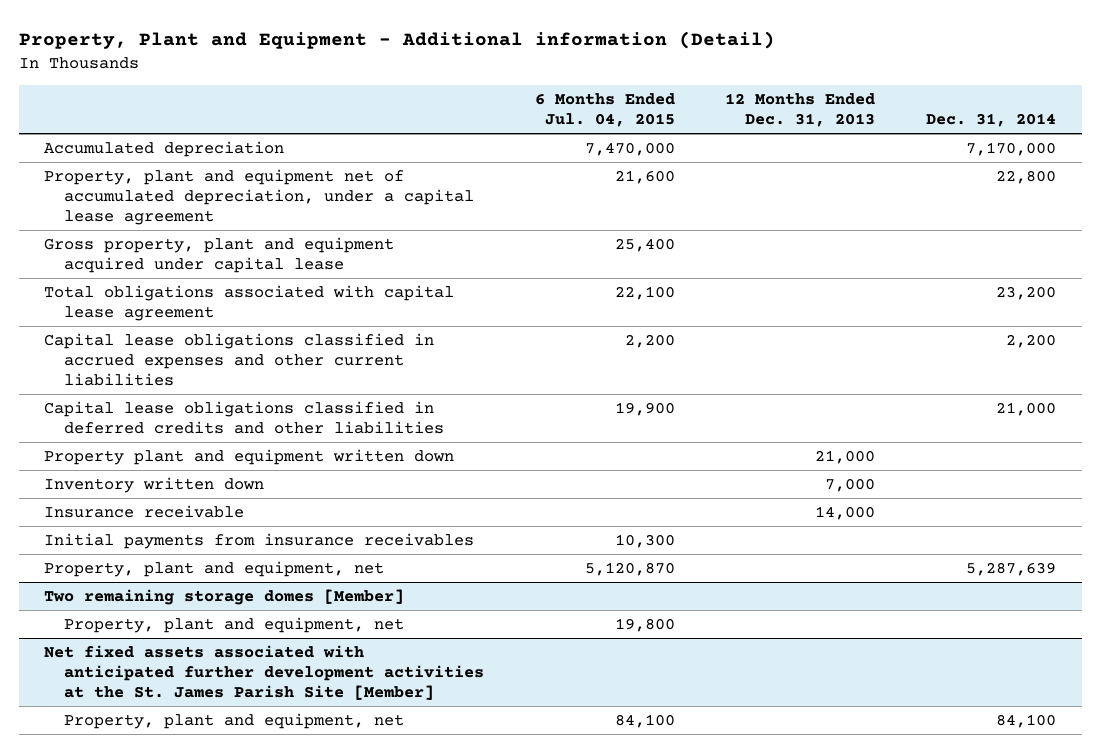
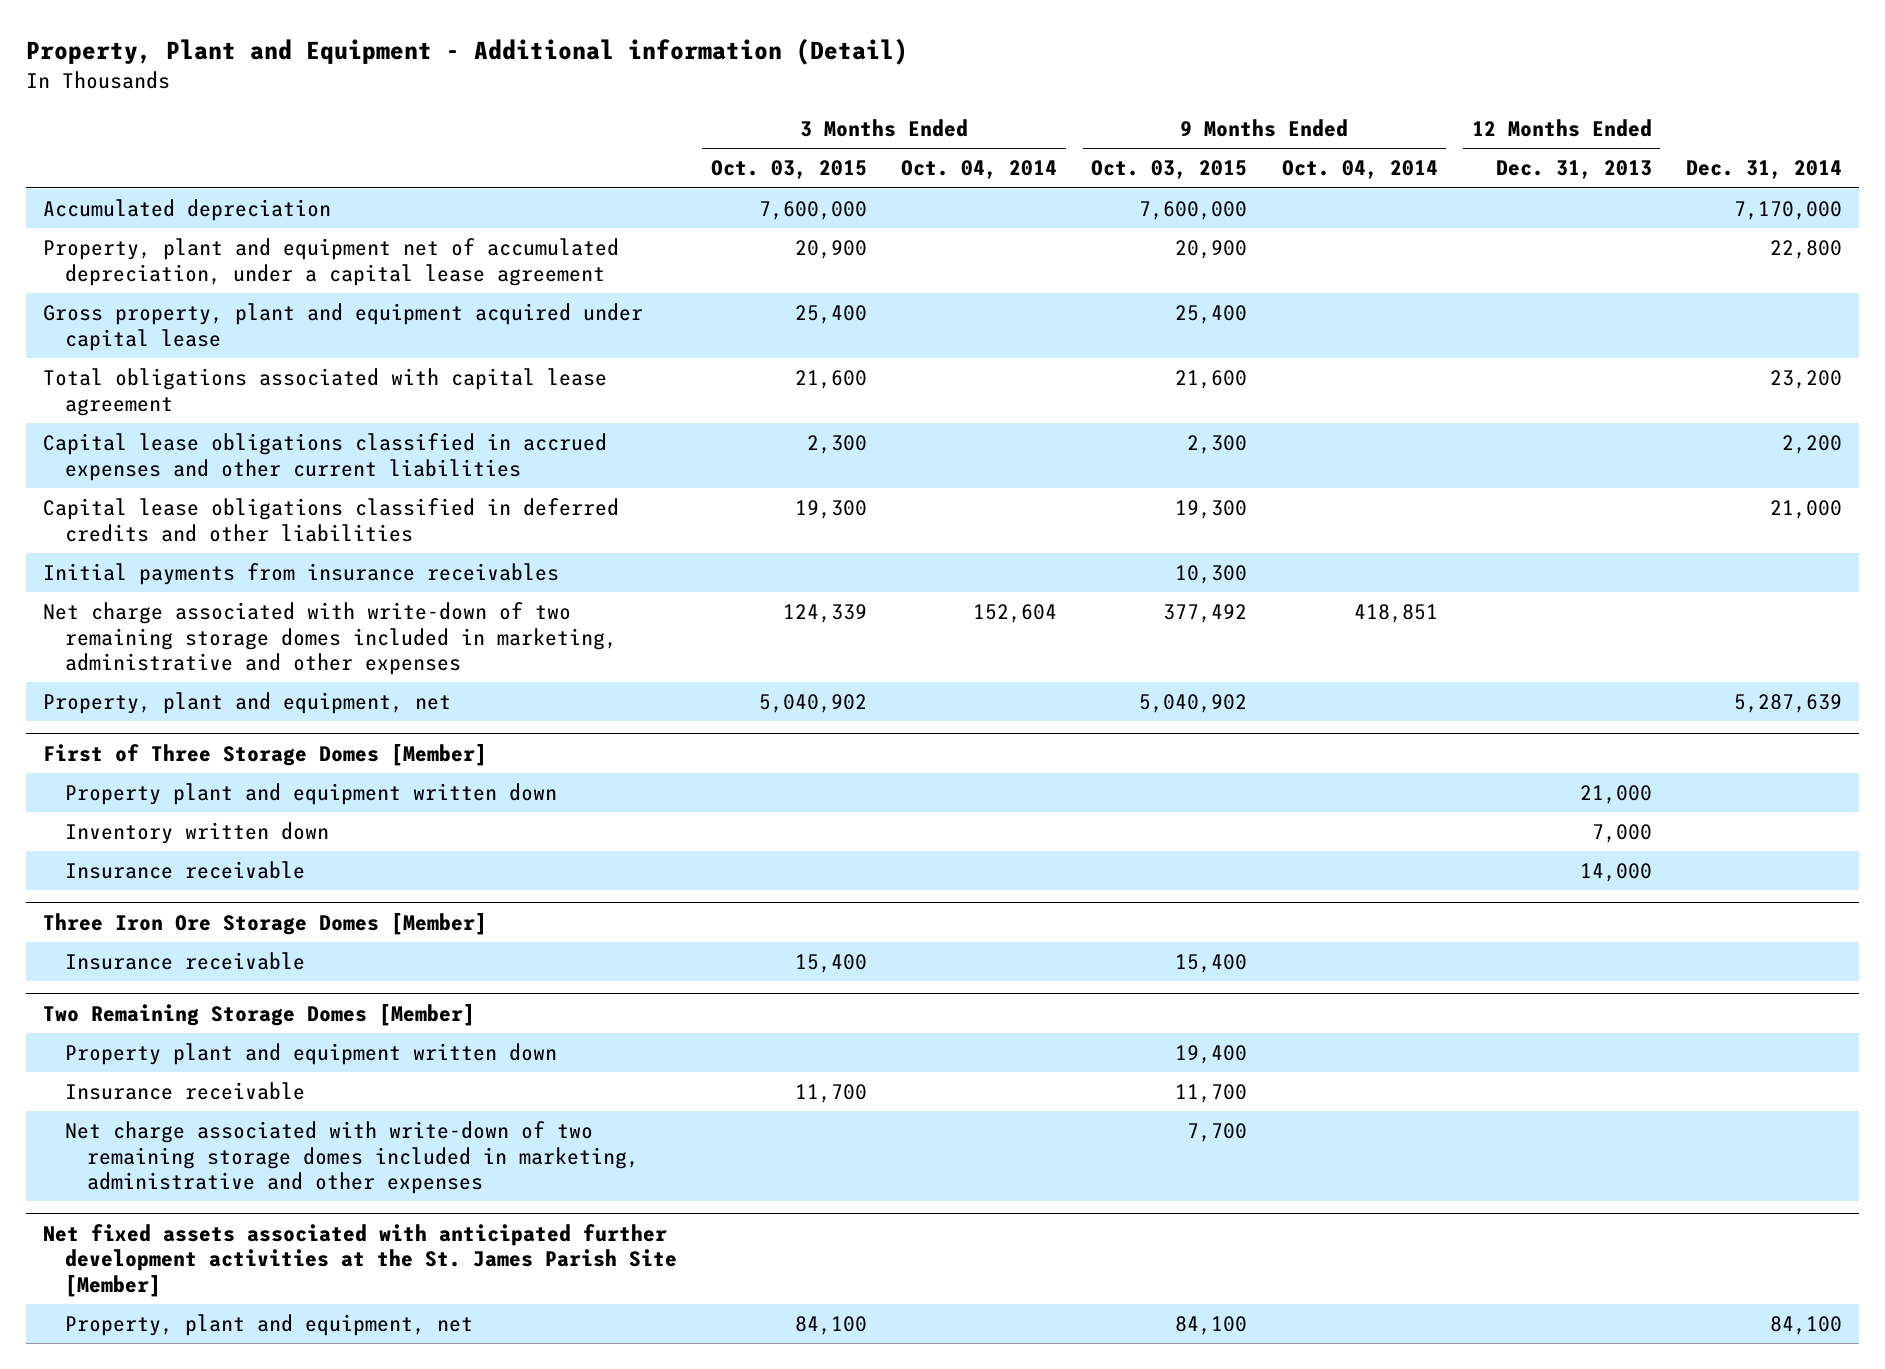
- | 6 Months Ended Jul. 04, 2015 | 12 Months Ended Dec. 31, 2013 | Dec. 31, 2014
+ | 3 Months Ended Oct. 03, 2015 | 3 Months Ended Oct. 04, 2014 | 9 Months Ended Oct. 03, 2015 | 9 Months Ended Oct. 04, 2014 | 12 Months Ended Dec. 31, 2013 | Dec. 31, 2014
- Property plant and equipment written down | | 21,000 |
- Inventory written down | | 7,000 |
- Insurance receivable | | 14,000 |
+ Net charge associated with write-down of two remaining storage domes included in marketing, administrative and other expenses | 124,339 | 152,604 | 377,492 | 418,851 | |
- Two remaining storage domes [Member]
- Property, plant and equipment, net | 19,800 | |
+ First of Three Storage Domes [Member]
+ Property plant and equipment written down | | | | | 21,000 |
+ Inventory written down | | | | | 7,000 |
+ Insurance receivable | | | | | 14,000 |
+ Three Iron Ore Storage Domes [Member]
+ Insurance receivable | 15,400 | | 15,400 | | |
+ Two Remaining Storage Domes [Member]
+ Property plant and equipment written down | | | 19,400 | | |
+ Insurance receivable | 11,700 | | 11,700 | | |
+ Net charge associated with write-down of two remaining storage domes included in marketing, administrative and other expenses | | | 7,700 | | |

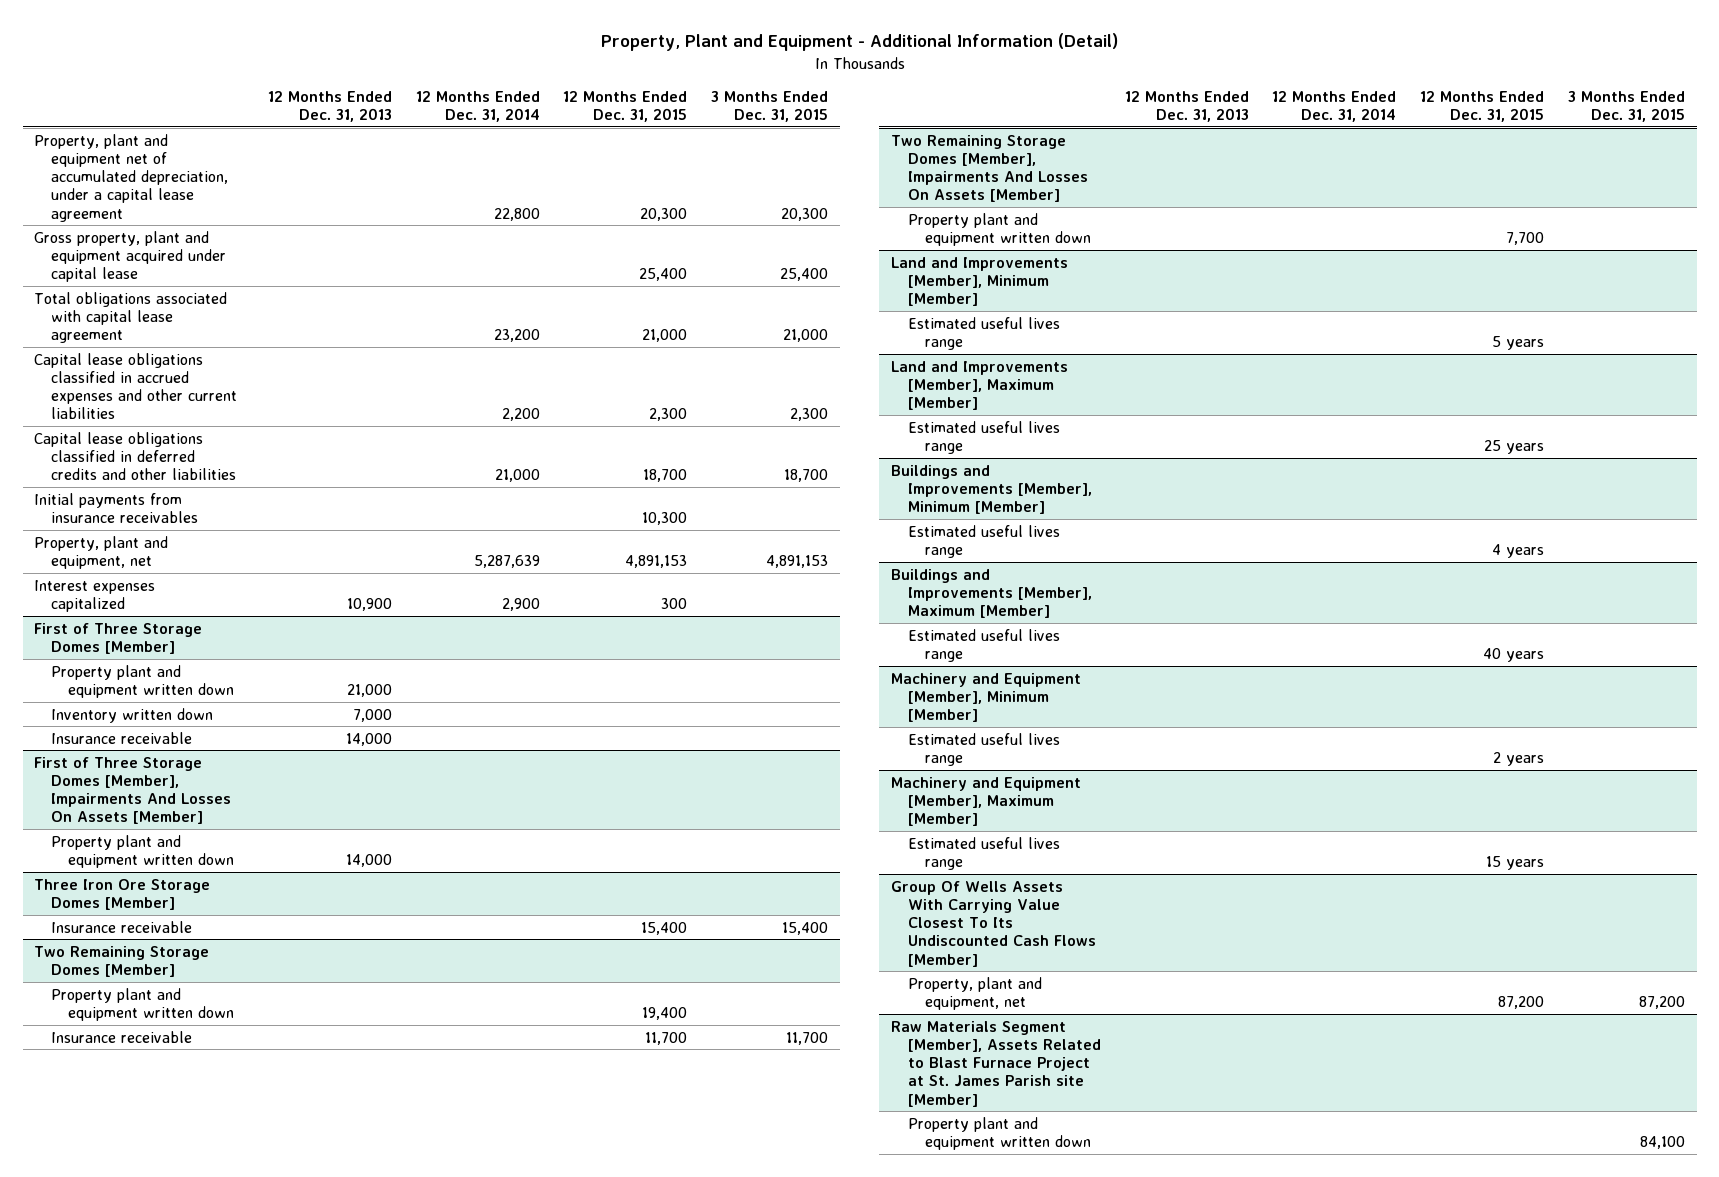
- Property, Plant and Equipment - Additional information (Detail)
+ Property, Plant and Equipment - Additional Information (Detail)
- | 3 Months Ended Oct. 03, 2015 | 3 Months Ended Oct. 04, 2014 | 9 Months Ended Oct. 03, 2015 | 9 Months Ended Oct. 04, 2014 | 12 Months Ended Dec. 31, 2013 | Dec. 31, 2014
+ | 12 Months Ended Dec. 31, 2013 | 12 Months Ended Dec. 31, 2014 | 12 Months Ended Dec. 31, 2015 | 3 Months Ended Dec. 31, 2015
- Accumulated depreciation | 7,600,000 | | 7,600,000 | | | 7,170,000
- Net charge associated with write-down of two remaining storage domes included in marketing, administrative and other expenses | 124,339 | 152,604 | 377,492 | 418,851 | |
+ Interest expenses capitalized | 10,900 | 2,900 | 300 |
+ First of Three Storage Domes [Member], Impairments And Losses On Assets [Member]
+ Property plant and equipment written down | 14,000 | | |
@ Two Remaining Storage Domes [Member]
- Net charge associated with write-down of two remaining storage domes included in marketing, administrative and other expenses | | | 7,700 | | |
- Net fixed assets associated with anticipated further development activities at the St. James Parish Site [Member]
- Property, plant and equipment, net | 84,100 | | 84,100 | | | 84,100
+ Two Remaining Storage Domes [Member], Impairments And Losses On Assets [Member]
+ Property plant and equipment written down | | | 7,700 |
+ Land and Improvements [Member], Minimum [Member]
+ Estimated useful lives range | | | 5 years |
+ Land and Improvements [Member], Maximum [Member]
+ Estimated useful lives range | | | 25 years |
+ Buildings and Improvements [Member], Minimum [Member]
+ Estimated useful lives range | | | 4 years |
+ Buildings and Improvements [Member], Maximum [Member]
+ Estimated useful lives range | | | 40 years |
+ Machinery and Equipment [Member], Minimum [Member]
+ Estimated useful lives range | | | 2 years |
+ Machinery and Equipment [Member], Maximum [Member]
+ Estimated useful lives range | | | 15 years |
+ Group Of Wells Assets With Carrying Value Closest To Its Undiscounted Cash Flows [Member]
+ Property, plant and equipment, net | | | 87,200 | 87,200
+ Raw Materials Segment [Member], Assets Related to Blast Furnace Project at St. James Parish site [Member]
+ Property plant and equipment written down | | | | 84,100

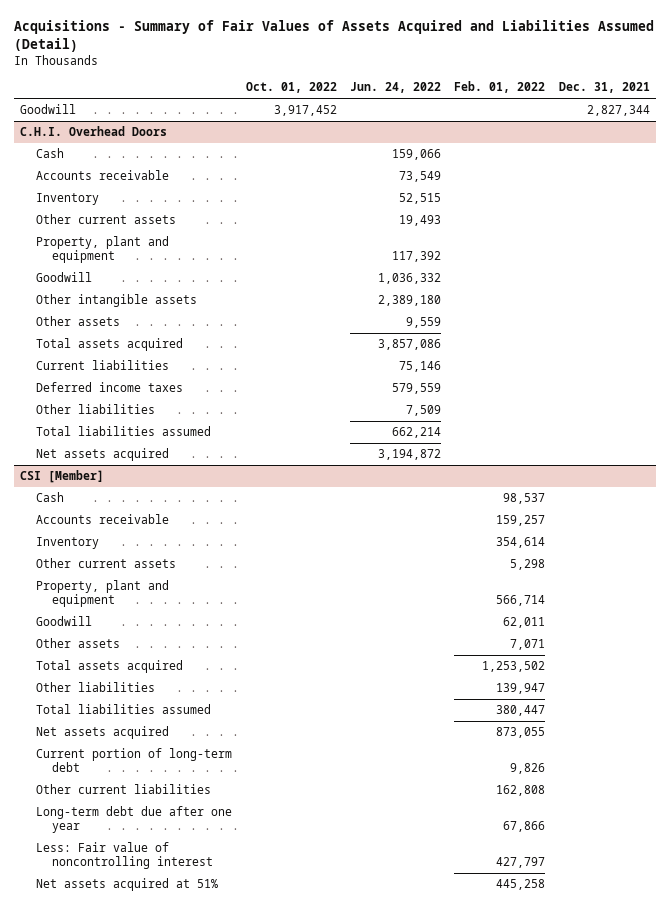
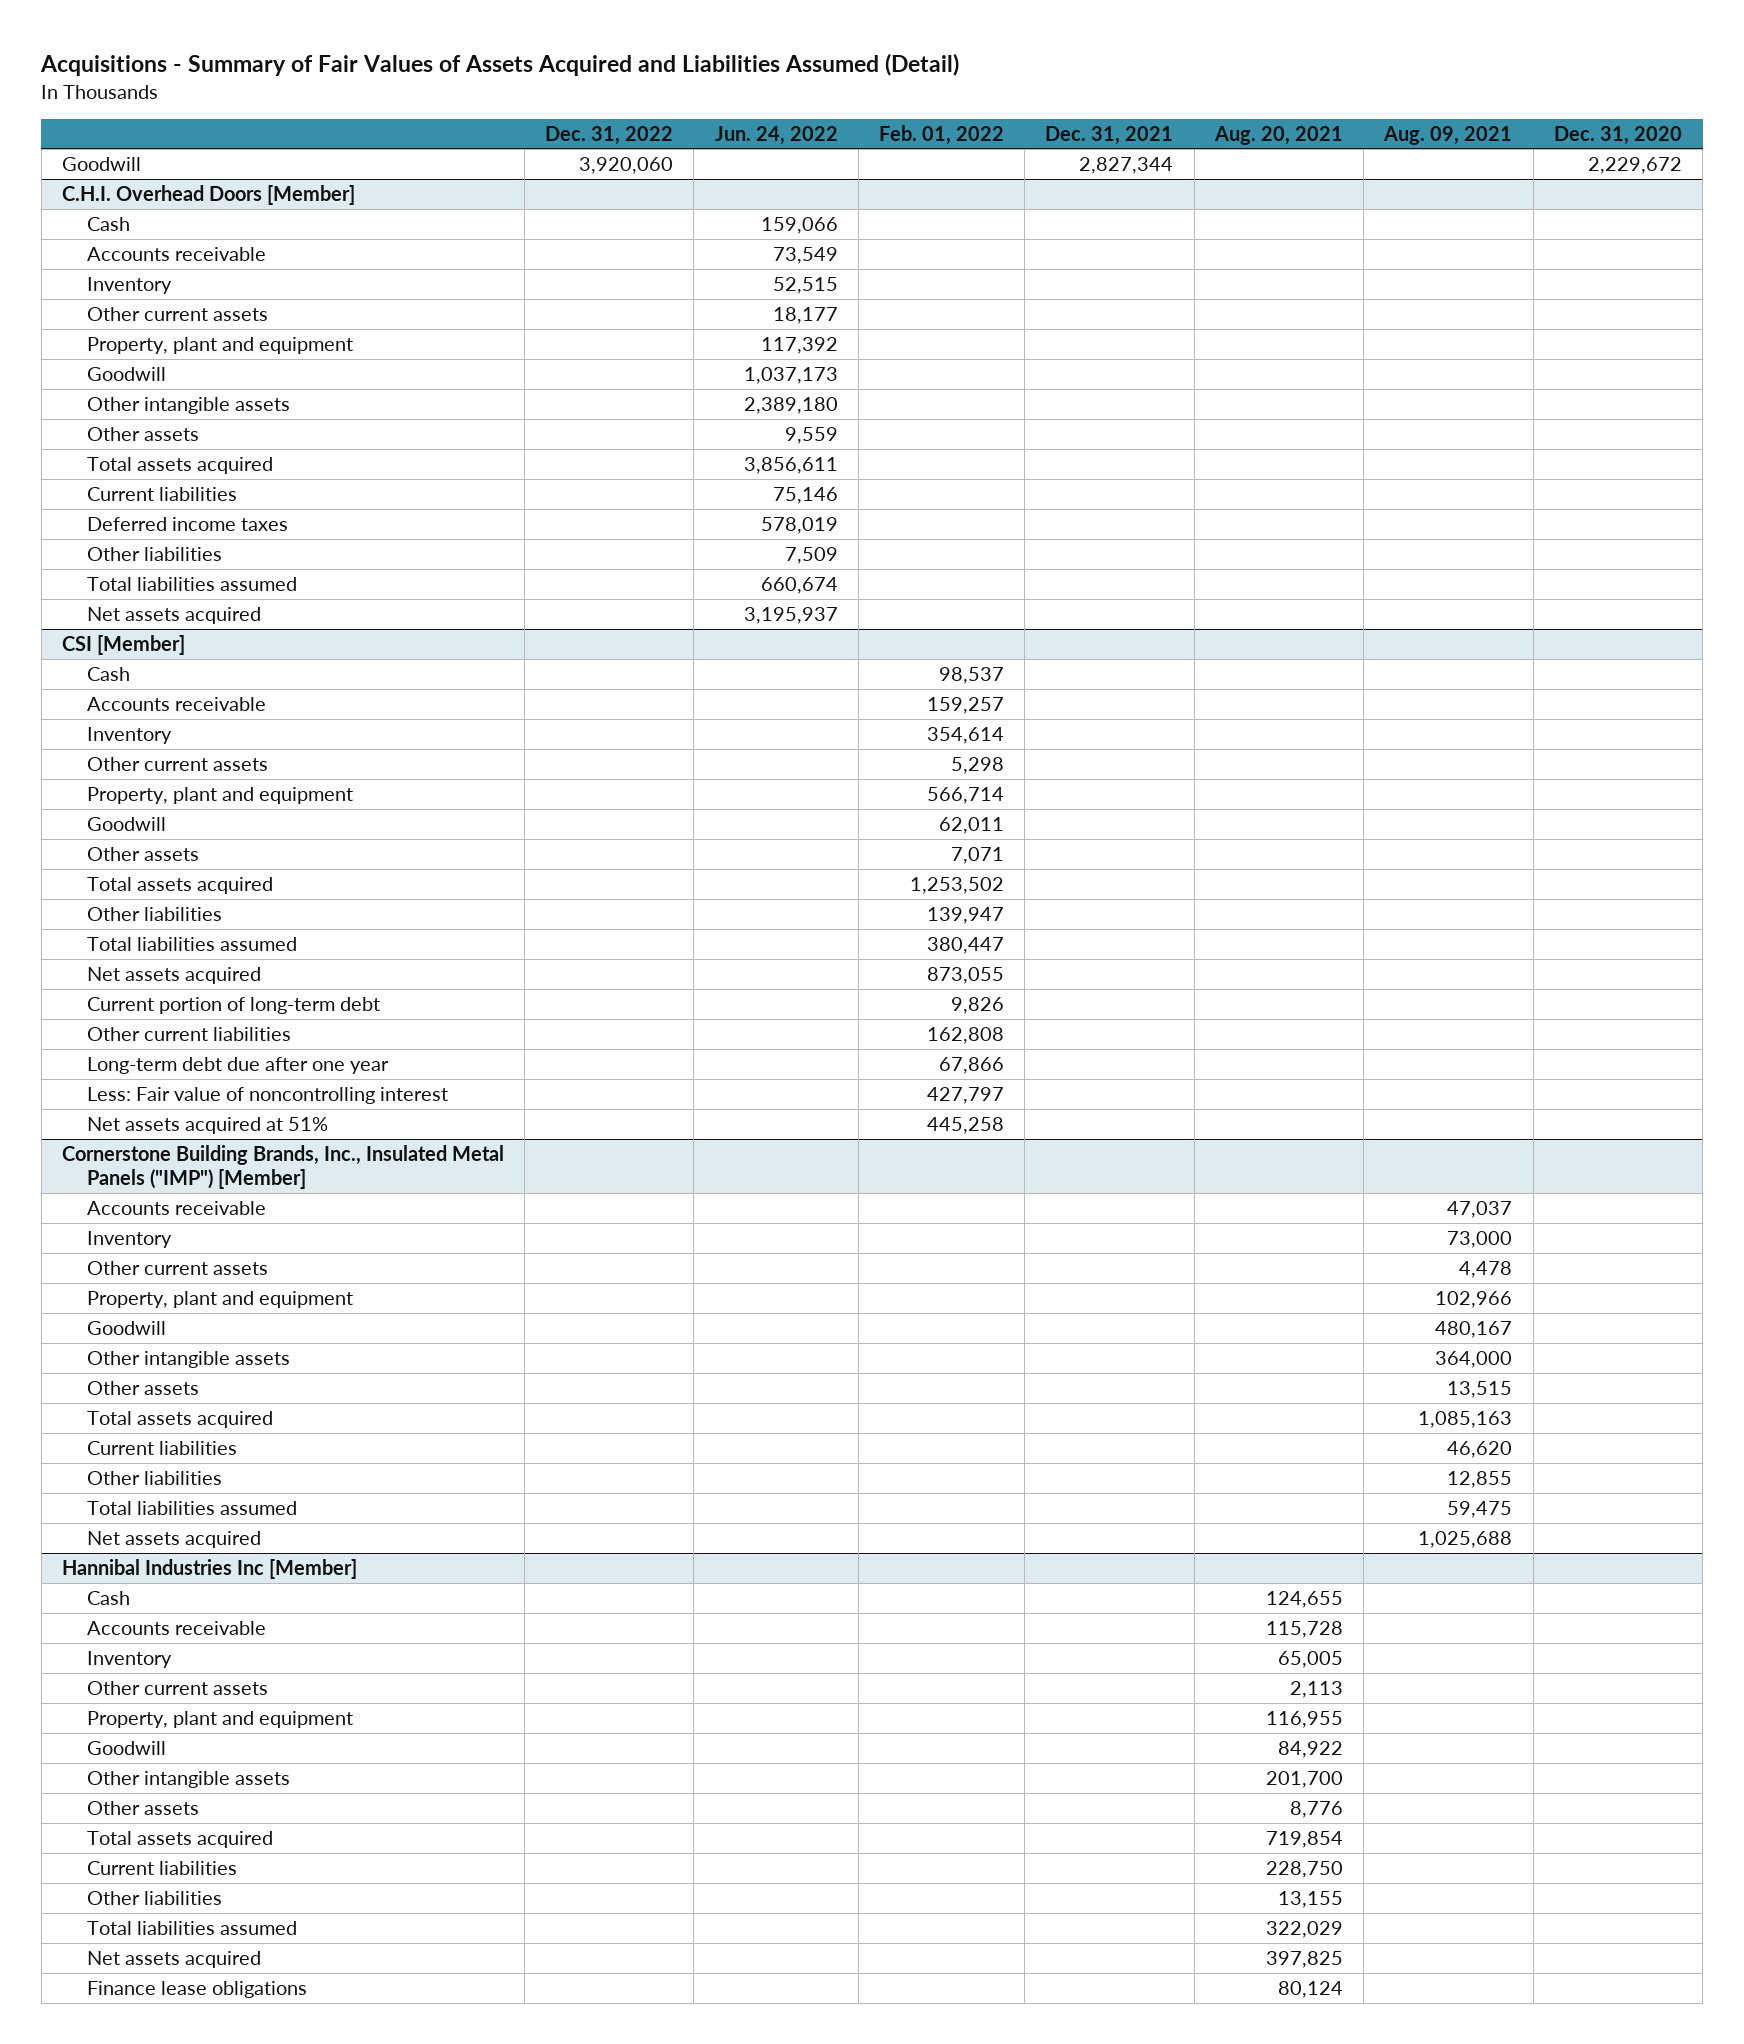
- | Oct. 01, 2022 | Jun. 24, 2022 | Feb. 01, 2022 | Dec. 31, 2021
+ | Dec. 31, 2022 | Jun. 24, 2022 | Feb. 01, 2022 | Dec. 31, 2021 | Aug. 20, 2021 | Aug. 09, 2021 | Dec. 31, 2020
- C.H.I. Overhead Doors
+ C.H.I. Overhead Doors [Member]
- Other current assets | | 19,493 | |
+ Other current assets | | 18,177 | | | | |
- Goodwill | | 1,036,332 | |
+ Goodwill | | 1,037,173 | | | | |
- Total assets acquired | | 3,857,086 | |
+ Total assets acquired | | 3,856,611 | | | | |
- Deferred income taxes | | 579,559 | |
+ Deferred income taxes | | 578,019 | | | | |
- Total liabilities assumed | | 662,214 | |
- Net assets acquired | | 3,194,872 | |
+ Total liabilities assumed | | 660,674 | | | | |
+ Net assets acquired | | 3,195,937 | | | | |
+ Cornerstone Building Brands, Inc., Insulated Metal Panels ("IMP") [Member]
+ Accounts receivable | | | | | | 47,037 |
+ Inventory | | | | | | 73,000 |
+ Other current assets | | | | | | 4,478 |
+ Property, plant and equipment | | | | | | 102,966 |
+ Goodwill | | | | | | 480,167 |
+ Other intangible assets | | | | | | 364,000 |
+ Other assets | | | | | | 13,515 |
+ Total assets acquired | | | | | | 1,085,163 |
+ Current liabilities | | | | | | 46,620 |
+ Other liabilities | | | | | | 12,855 |
+ Total liabilities assumed | | | | | | 59,475 |
+ Net assets acquired | | | | | | 1,025,688 |
+ Hannibal Industries Inc [Member]
+ Cash | | | | | 124,655 | |
+ Accounts receivable | | | | | 115,728 | |
+ Inventory | | | | | 65,005 | |
+ Other current assets | | | | | 2,113 | |
+ Property, plant and equipment | | | | | 116,955 | |
+ Goodwill | | | | | 84,922 | |
+ Other intangible assets | | | | | 201,700 | |
+ Other assets | | | | | 8,776 | |
+ Total assets acquired | | | | | 719,854 | |
+ Current liabilities | | | | | 228,750 | |
+ Other liabilities | | | | | 13,155 | |
+ Total liabilities assumed | | | | | 322,029 | |
+ Net assets acquired | | | | | 397,825 | |
+ Finance lease obligations | | | | | 80,124 | |

